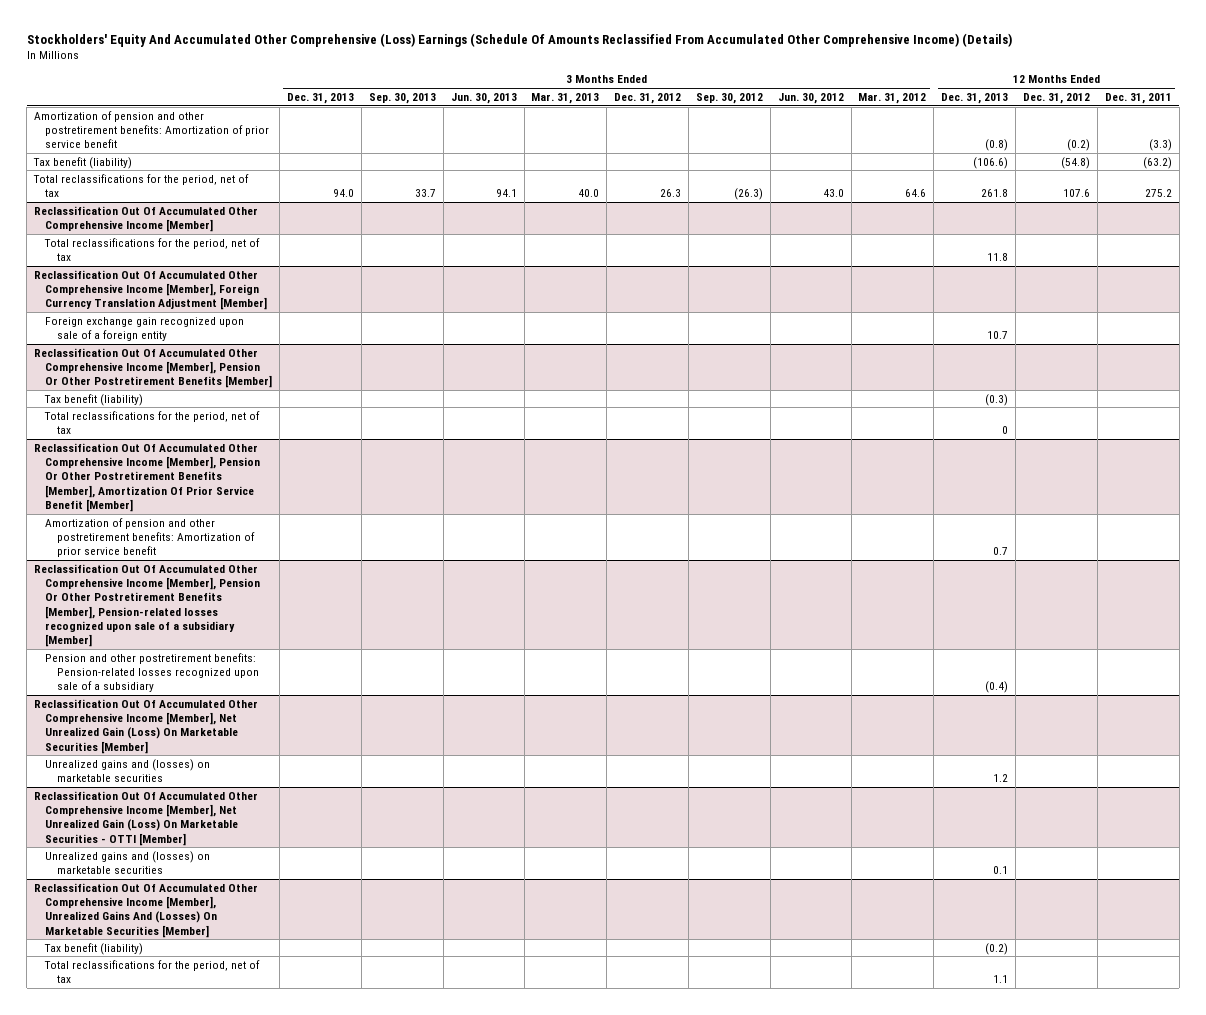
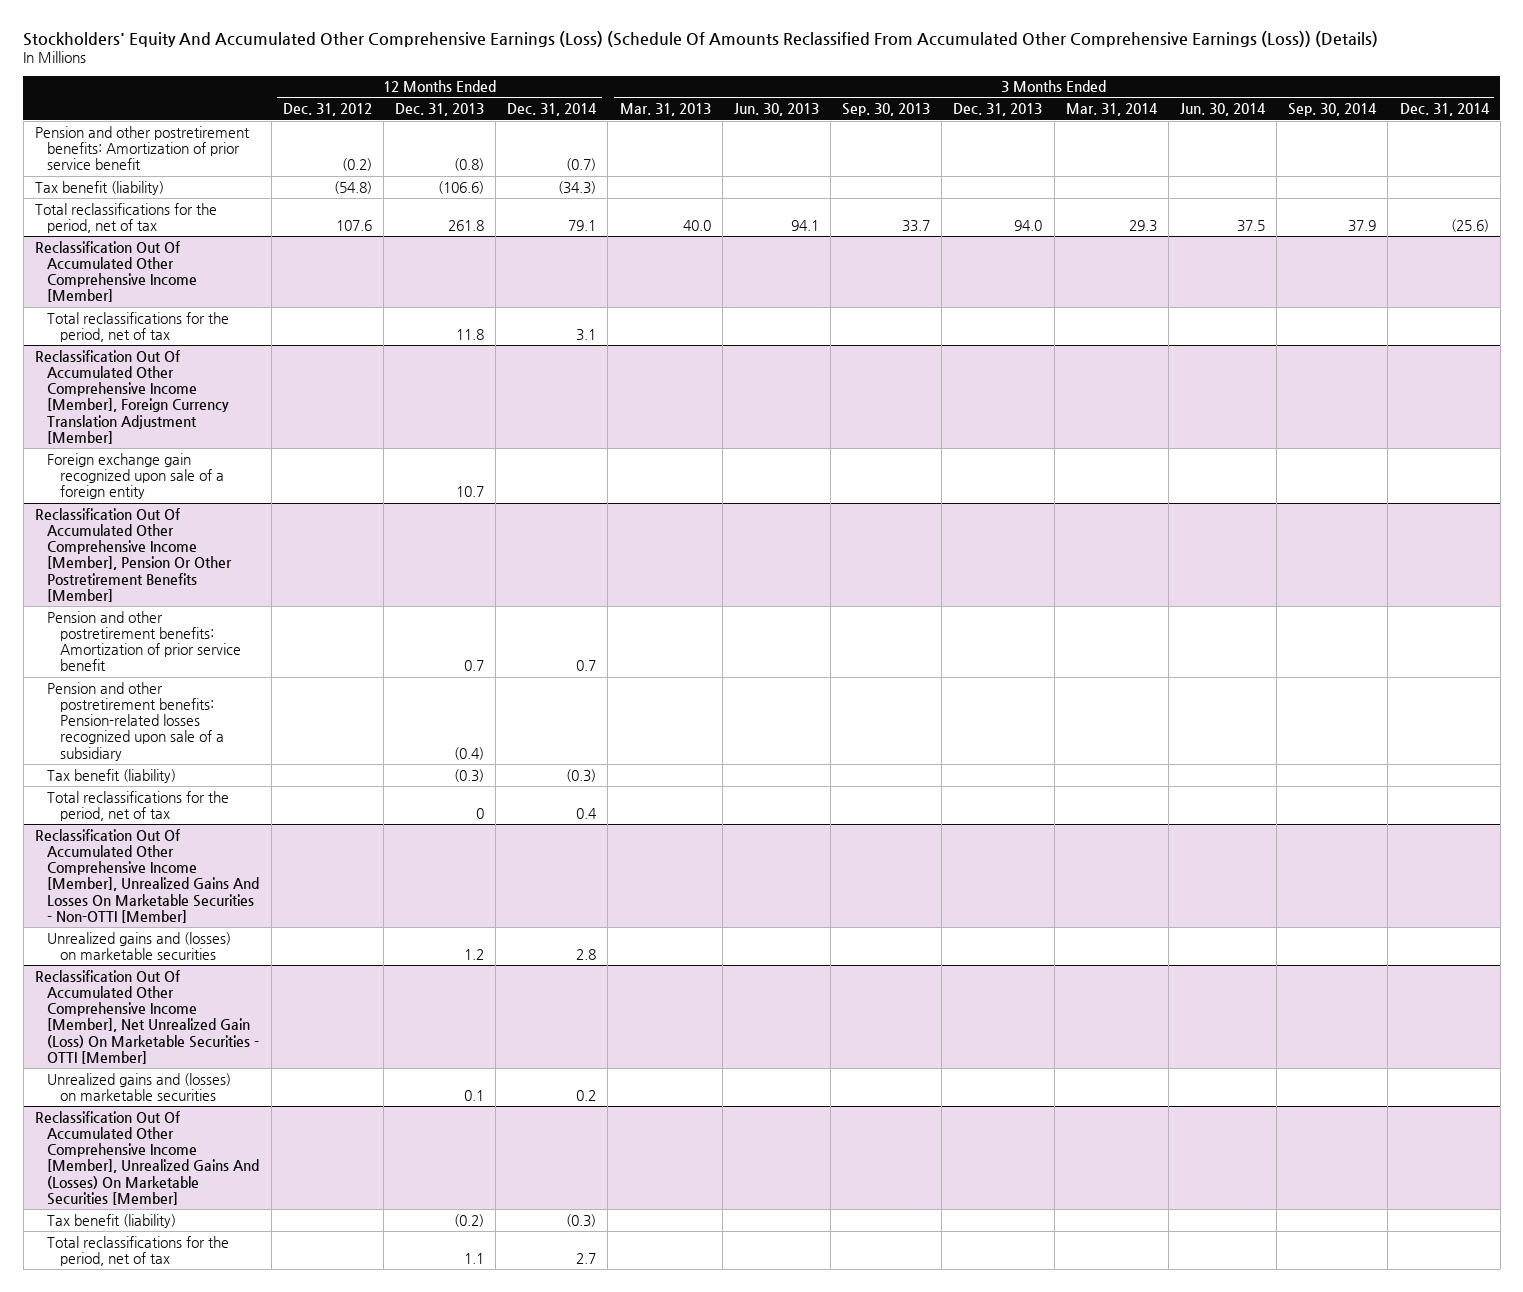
- Stockholders' Equity And Accumulated Other Comprehensive (Loss) Earnings (Schedule Of Amounts Reclassified From Accumulated Other Comprehensive Income) (Details)
+ Stockholders' Equity And Accumulated Other Comprehensive Earnings (Loss) (Schedule Of Amounts Reclassified From Accumulated Other Comprehensive Earnings (Loss)) (Details)
- | 3 Months Ended Dec. 31, 2013 | 3 Months Ended Sep. 30, 2013 | 3 Months Ended Jun. 30, 2013 | 3 Months Ended Mar. 31, 2013 | 3 Months Ended Dec. 31, 2012 | 3 Months Ended Sep. 30, 2012 | 3 Months Ended Jun. 30, 2012 | 3 Months Ended Mar. 31, 2012 | 12 Months Ended Dec. 31, 2013 | 12 Months Ended Dec. 31, 2012 | 12 Months Ended Dec. 31, 2011
+ | 12 Months Ended Dec. 31, 2012 | 12 Months Ended Dec. 31, 2013 | 12 Months Ended Dec. 31, 2014 | 3 Months Ended Mar. 31, 2013 | 3 Months Ended Jun. 30, 2013 | 3 Months Ended Sep. 30, 2013 | 3 Months Ended Dec. 31, 2013 | 3 Months Ended Mar. 31, 2014 | 3 Months Ended Jun. 30, 2014 | 3 Months Ended Sep. 30, 2014 | 3 Months Ended Dec. 31, 2014
- Amortization of pension and other postretirement benefits: Amortization of prior service benefit | | | | | | | | | (0.8) | (0.2) | (3.3)
+ Pension and other postretirement benefits: Amortization of prior service benefit | (0.2) | (0.8) | (0.7) | | | | | | | |
@ Reclassification Out Of Accumulated Other Comprehensive Income [Member], Pension Or Other Postretirement Benefits [Member]
+ Pension and other postretirement benefits: Amortization of prior service benefit | | 0.7 | 0.7 | | | | | | | |
+ Pension and other postretirement benefits: Pension-related losses recognized upon sale of a subsidiary | | (0.4) | | | | | | | | |
- Reclassification Out Of Accumulated Other Comprehensive Income [Member], Pension Or Other Postretirement Benefits [Member], Amortization Of Prior Service Benefit [Member]
- Amortization of pension and other postretirement benefits: Amortization of prior service benefit | | | | | | | | | 0.7 | |
- Reclassification Out Of Accumulated Other Comprehensive Income [Member], Pension Or Other Postretirement Benefits [Member], Pension-related losses recognized upon sale of a subsidiary [Member]
- Pension and other postretirement benefits: Pension-related losses recognized upon sale of a subsidiary | | | | | | | | | (0.4) | |
- Reclassification Out Of Accumulated Other Comprehensive Income [Member], Net Unrealized Gain (Loss) On Marketable Securities [Member]
+ Reclassification Out Of Accumulated Other Comprehensive Income [Member], Unrealized Gains And Losses On Marketable Securities - Non-OTTI [Member]

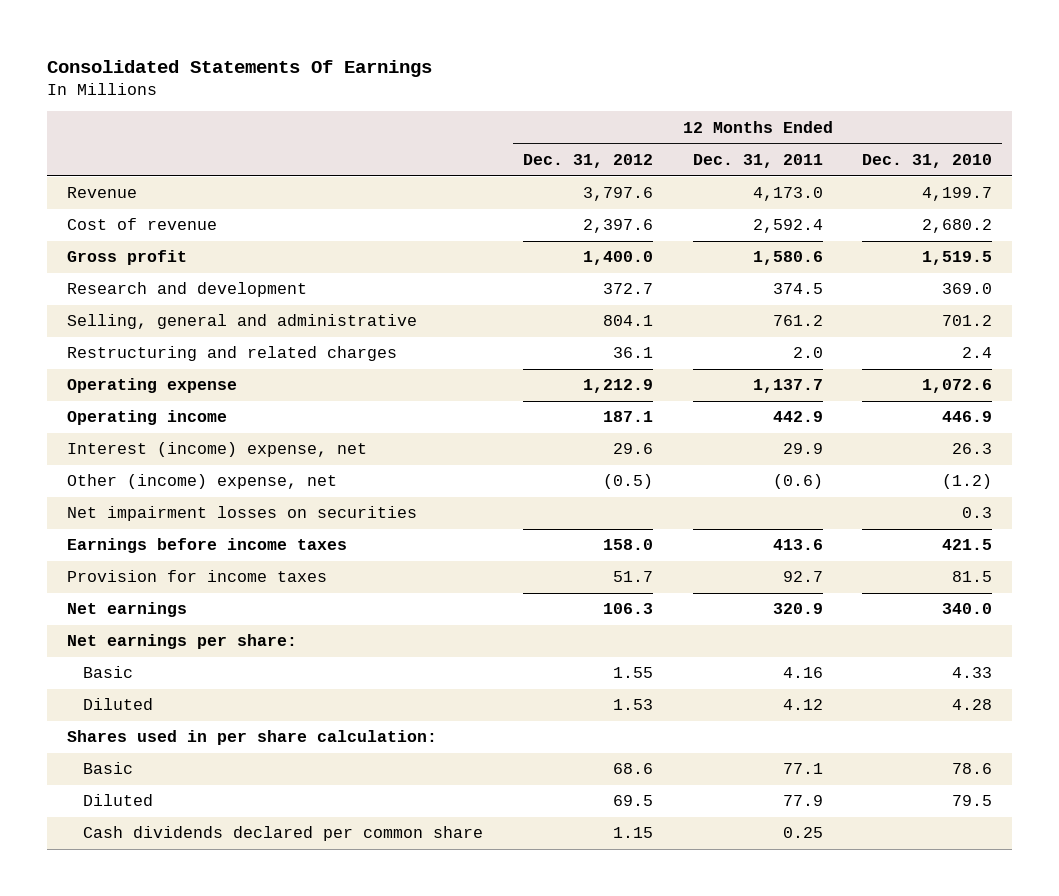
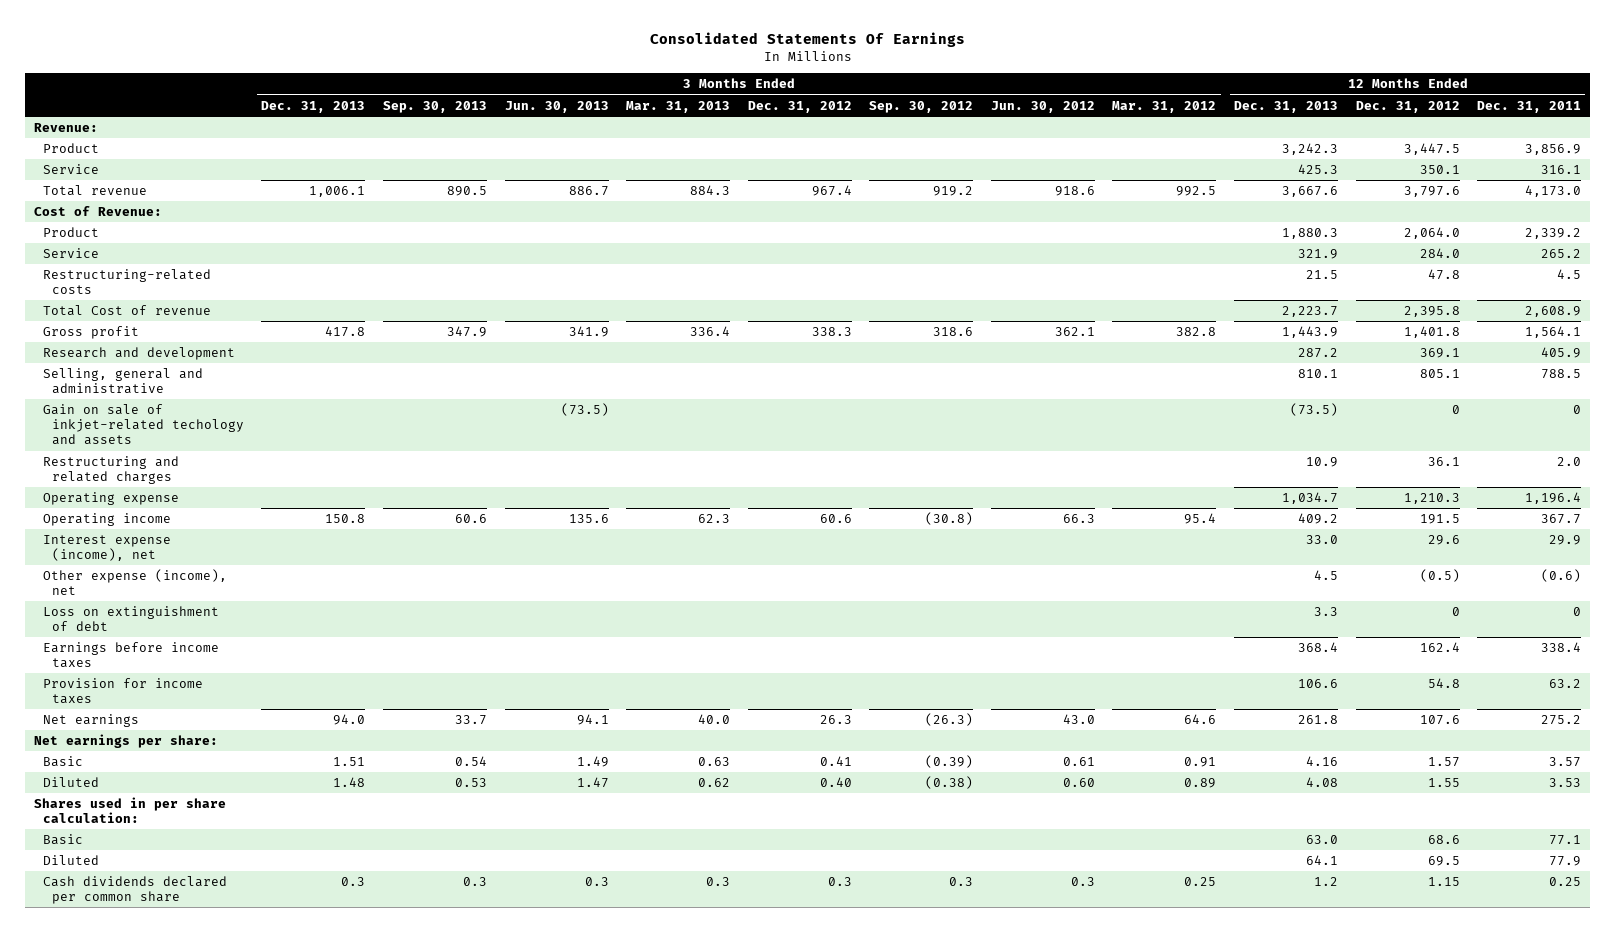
- | 12 Months Ended Dec. 31, 2012 | 12 Months Ended Dec. 31, 2011 | 12 Months Ended Dec. 31, 2010
+ | 3 Months Ended Dec. 31, 2013 | 3 Months Ended Sep. 30, 2013 | 3 Months Ended Jun. 30, 2013 | 3 Months Ended Mar. 31, 2013 | 3 Months Ended Dec. 31, 2012 | 3 Months Ended Sep. 30, 2012 | 3 Months Ended Jun. 30, 2012 | 3 Months Ended Mar. 31, 2012 | 12 Months Ended Dec. 31, 2013 | 12 Months Ended Dec. 31, 2012 | 12 Months Ended Dec. 31, 2011
- Revenue | 3,797.6 | 4,173.0 | 4,199.7
- Cost of revenue | 2,397.6 | 2,592.4 | 2,680.2
- Gross profit | 1,400.0 | 1,580.6 | 1,519.5
- Research and development | 372.7 | 374.5 | 369.0
- Selling, general and administrative | 804.1 | 761.2 | 701.2
+ Revenue:
+ Product | | | | | | | | | 3,242.3 | 3,447.5 | 3,856.9
+ Service | | | | | | | | | 425.3 | 350.1 | 316.1
+ Total revenue | 1,006.1 | 890.5 | 886.7 | 884.3 | 967.4 | 919.2 | 918.6 | 992.5 | 3,667.6 | 3,797.6 | 4,173.0
+ Cost of Revenue:
+ Product | | | | | | | | | 1,880.3 | 2,064.0 | 2,339.2
+ Service | | | | | | | | | 321.9 | 284.0 | 265.2
+ Restructuring-related costs | | | | | | | | | 21.5 | 47.8 | 4.5
+ Total Cost of revenue | | | | | | | | | 2,223.7 | 2,395.8 | 2,608.9
+ Gross profit | 417.8 | 347.9 | 341.9 | 336.4 | 338.3 | 318.6 | 362.1 | 382.8 | 1,443.9 | 1,401.8 | 1,564.1
+ Research and development | | | | | | | | | 287.2 | 369.1 | 405.9
+ Selling, general and administrative | | | | | | | | | 810.1 | 805.1 | 788.5
+ Gain on sale of inkjet-related techology and assets | | | (73.5) | | | | | | (73.5) | 0 | 0
- Operating expense | 1,212.9 | 1,137.7 | 1,072.6
- Operating income | 187.1 | 442.9 | 446.9
- Interest (income) expense, net | 29.6 | 29.9 | 26.3
- Other (income) expense, net | (0.5) | (0.6) | (1.2)
- Net impairment losses on securities | | | 0.3
- Earnings before income taxes | 158.0 | 413.6 | 421.5
- Provision for income taxes | 51.7 | 92.7 | 81.5
- Net earnings | 106.3 | 320.9 | 340.0
+ Operating expense | | | | | | | | | 1,034.7 | 1,210.3 | 1,196.4
+ Operating income | 150.8 | 60.6 | 135.6 | 62.3 | 60.6 | (30.8) | 66.3 | 95.4 | 409.2 | 191.5 | 367.7
+ Interest expense (income), net | | | | | | | | | 33.0 | 29.6 | 29.9
+ Other expense (income), net | | | | | | | | | 4.5 | (0.5) | (0.6)
+ Loss on extinguishment of debt | | | | | | | | | 3.3 | 0 | 0
+ Earnings before income taxes | | | | | | | | | 368.4 | 162.4 | 338.4
+ Provision for income taxes | | | | | | | | | 106.6 | 54.8 | 63.2
+ Net earnings | 94.0 | 33.7 | 94.1 | 40.0 | 26.3 | (26.3) | 43.0 | 64.6 | 261.8 | 107.6 | 275.2
- Basic | 1.55 | 4.16 | 4.33
- Diluted | 1.53 | 4.12 | 4.28
+ Basic | 1.51 | 0.54 | 1.49 | 0.63 | 0.41 | (0.39) | 0.61 | 0.91 | 4.16 | 1.57 | 3.57
+ Diluted | 1.48 | 0.53 | 1.47 | 0.62 | 0.40 | (0.38) | 0.60 | 0.89 | 4.08 | 1.55 | 3.53

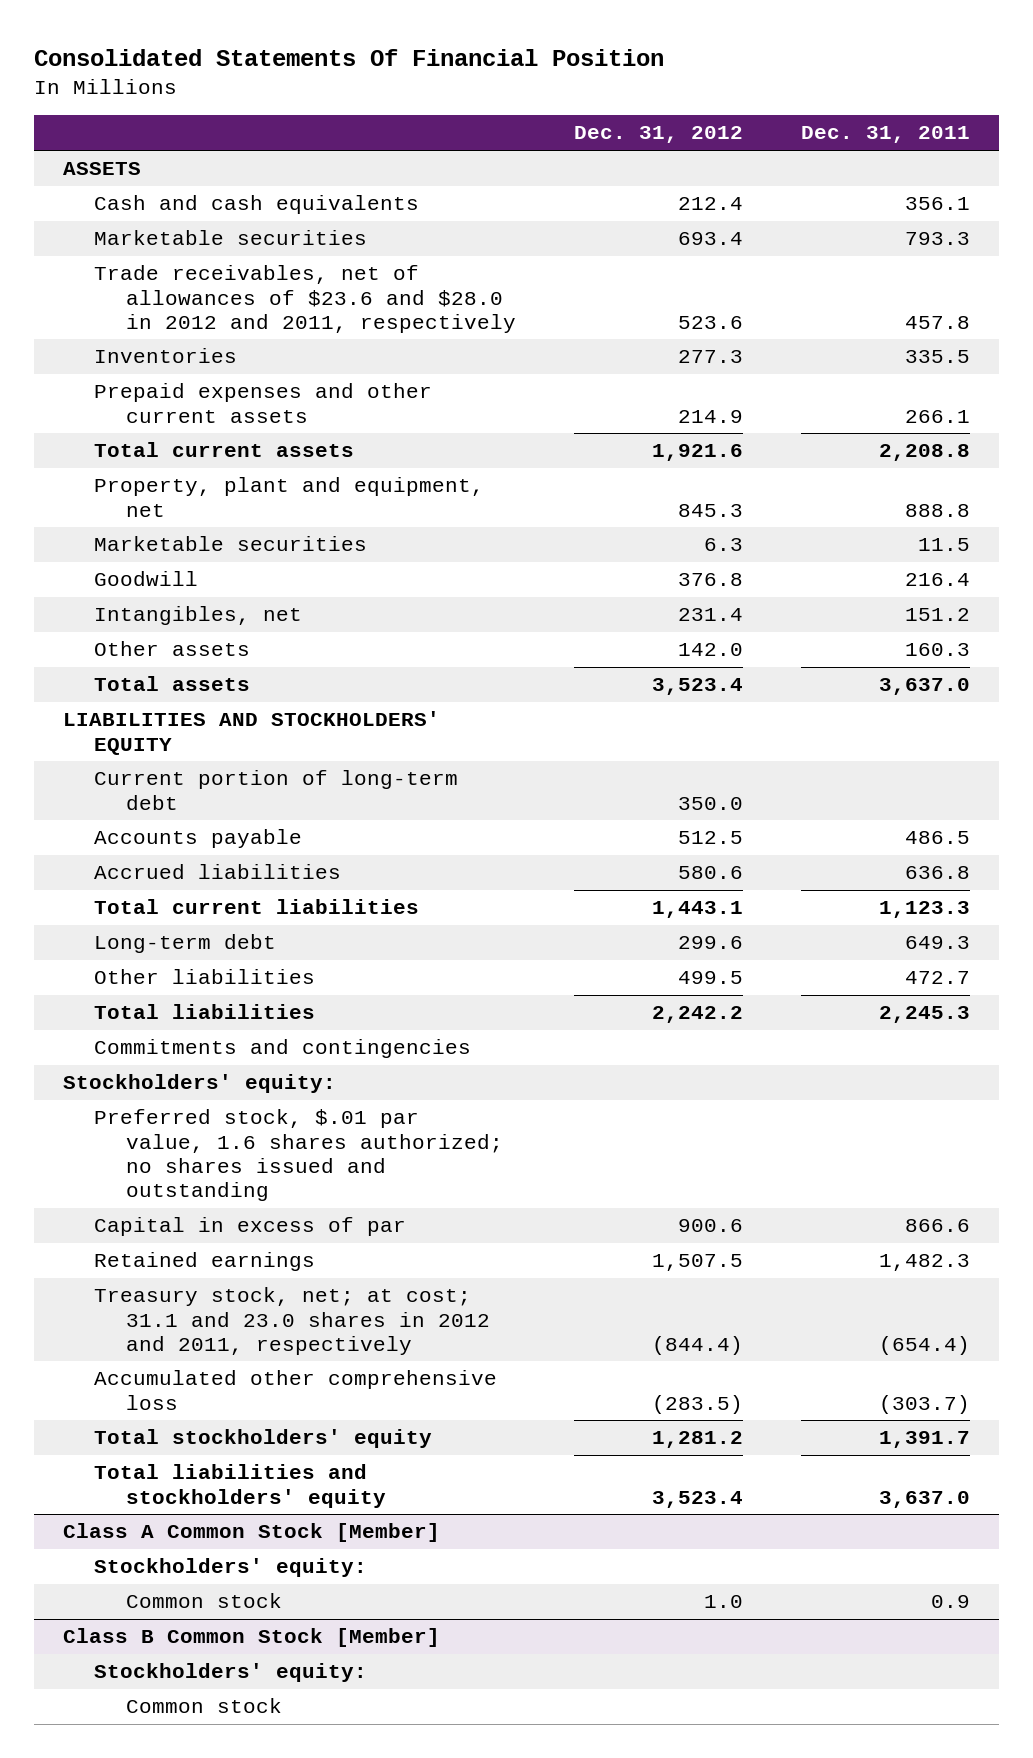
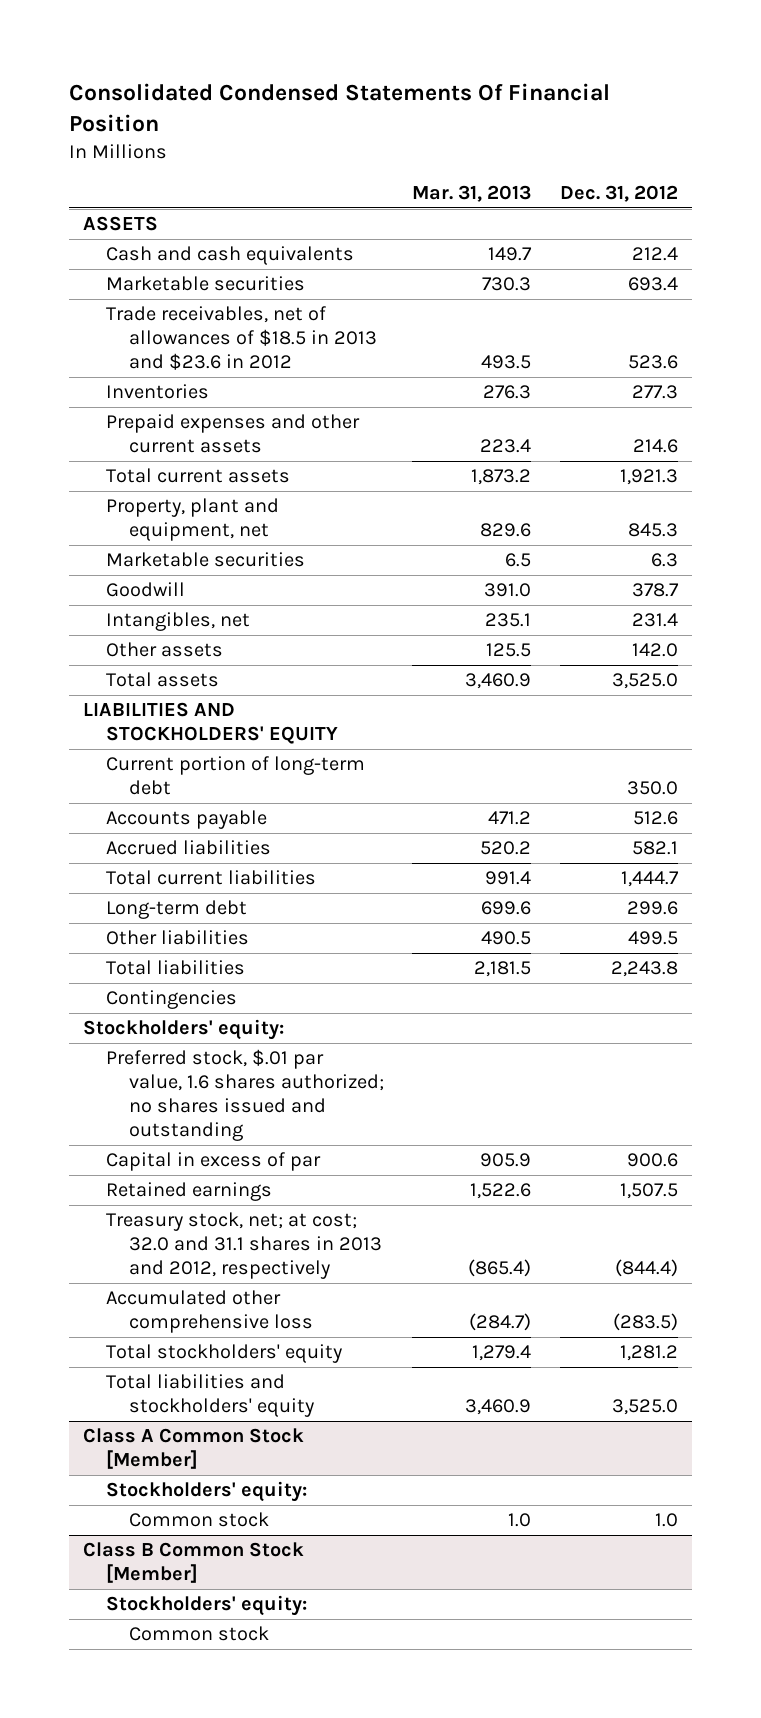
- Consolidated Statements Of Financial Position
+ Consolidated Condensed Statements Of Financial Position
- | Dec. 31, 2012 | Dec. 31, 2011
+ | Mar. 31, 2013 | Dec. 31, 2012
- Trade receivables, net of allowances of $23.6 and $28.0 in 2012 and 2011, respectively | 523.6 | 457.8
+ Trade receivables, net of allowances of $18.5 in 2013 and $23.6 in 2012 | 493.5 | 523.6
- Prepaid expenses and other current assets | 214.9 | 266.1
- Total current assets | 1,921.6 | 2,208.8
+ Prepaid expenses and other current assets | 223.4 | 214.6
+ Total current assets | 1,873.2 | 1,921.3
- Goodwill | 376.8 | 216.4
+ Goodwill | 391.0 | 378.7
- Total assets | 3,523.4 | 3,637.0
+ Total assets | 3,460.9 | 3,525.0
- Accounts payable | 512.5 | 486.5
- Accrued liabilities | 580.6 | 636.8
- Total current liabilities | 1,443.1 | 1,123.3
+ Accounts payable | 471.2 | 512.6
+ Accrued liabilities | 520.2 | 582.1
+ Total current liabilities | 991.4 | 1,444.7
- Total liabilities | 2,242.2 | 2,245.3
- Commitments and contingencies
+ Total liabilities | 2,181.5 | 2,243.8
+ Contingencies
- Treasury stock, net; at cost; 31.1 and 23.0 shares in 2012 and 2011, respectively | (844.4) | (654.4)
+ Treasury stock, net; at cost; 32.0 and 31.1 shares in 2013 and 2012, respectively | (865.4) | (844.4)
- Total liabilities and stockholders' equity | 3,523.4 | 3,637.0
+ Total liabilities and stockholders' equity | 3,460.9 | 3,525.0

